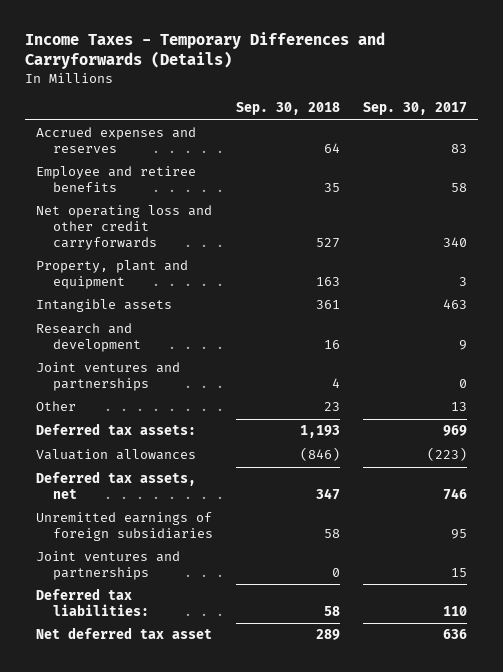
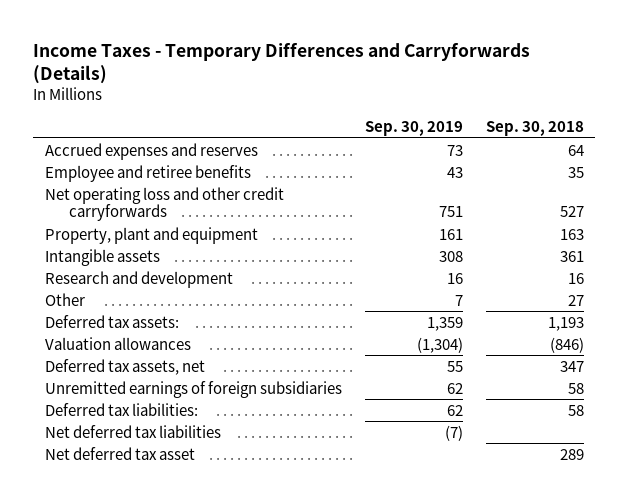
- | Sep. 30, 2018 | Sep. 30, 2017
+ | Sep. 30, 2019 | Sep. 30, 2018
- Joint ventures and partnerships | 4 | 0
- Other | 23 | 13
+ Other | 7 | 27
- Joint ventures and partnerships | 0 | 15
+ Net deferred tax liabilities | (7) |

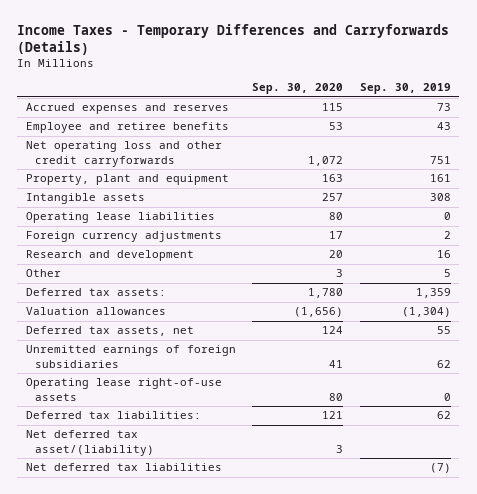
- | Sep. 30, 2019 | Sep. 30, 2018
+ | Sep. 30, 2020 | Sep. 30, 2019
+ Operating lease liabilities | 80 | 0
+ Foreign currency adjustments | 17 | 2
- Other | 7 | 27
+ Other | 3 | 5
+ Operating lease right-of-use assets | 80 | 0
+ Net deferred tax asset/(liability) | 3 |
- Net deferred tax asset | | 289

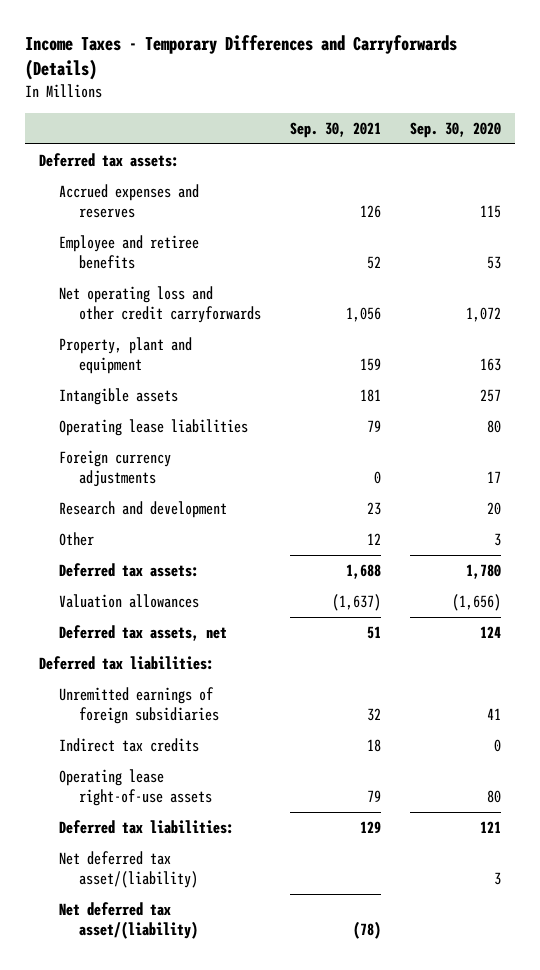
- | Sep. 30, 2020 | Sep. 30, 2019
+ | Sep. 30, 2021 | Sep. 30, 2020
+ Deferred tax assets:
+ Deferred tax liabilities:
+ Indirect tax credits | 18 | 0
- Net deferred tax liabilities | | (7)
+ Net deferred tax asset/(liability) | (78) |

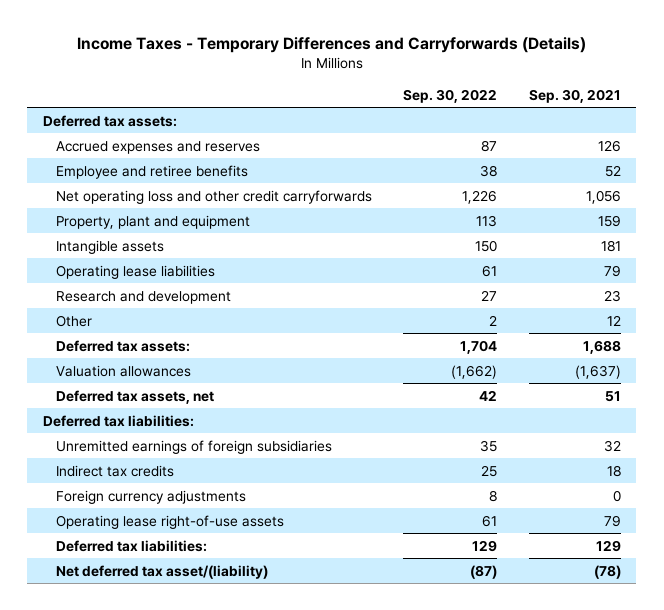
- | Sep. 30, 2021 | Sep. 30, 2020
+ | Sep. 30, 2022 | Sep. 30, 2021
moved down: Foreign currency adjustments | 8 | 0
- Net deferred tax asset/(liability) | | 3

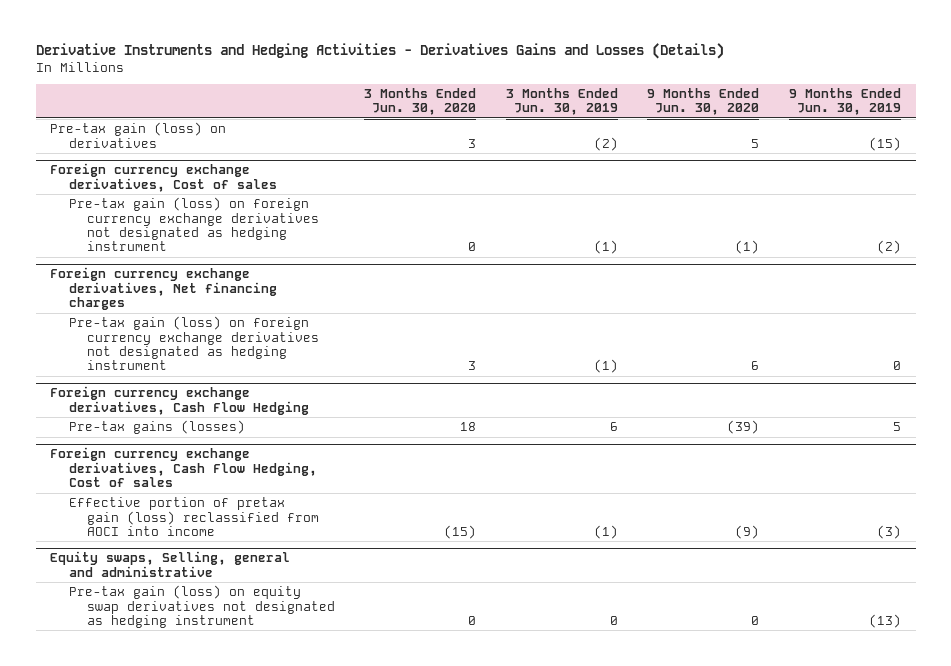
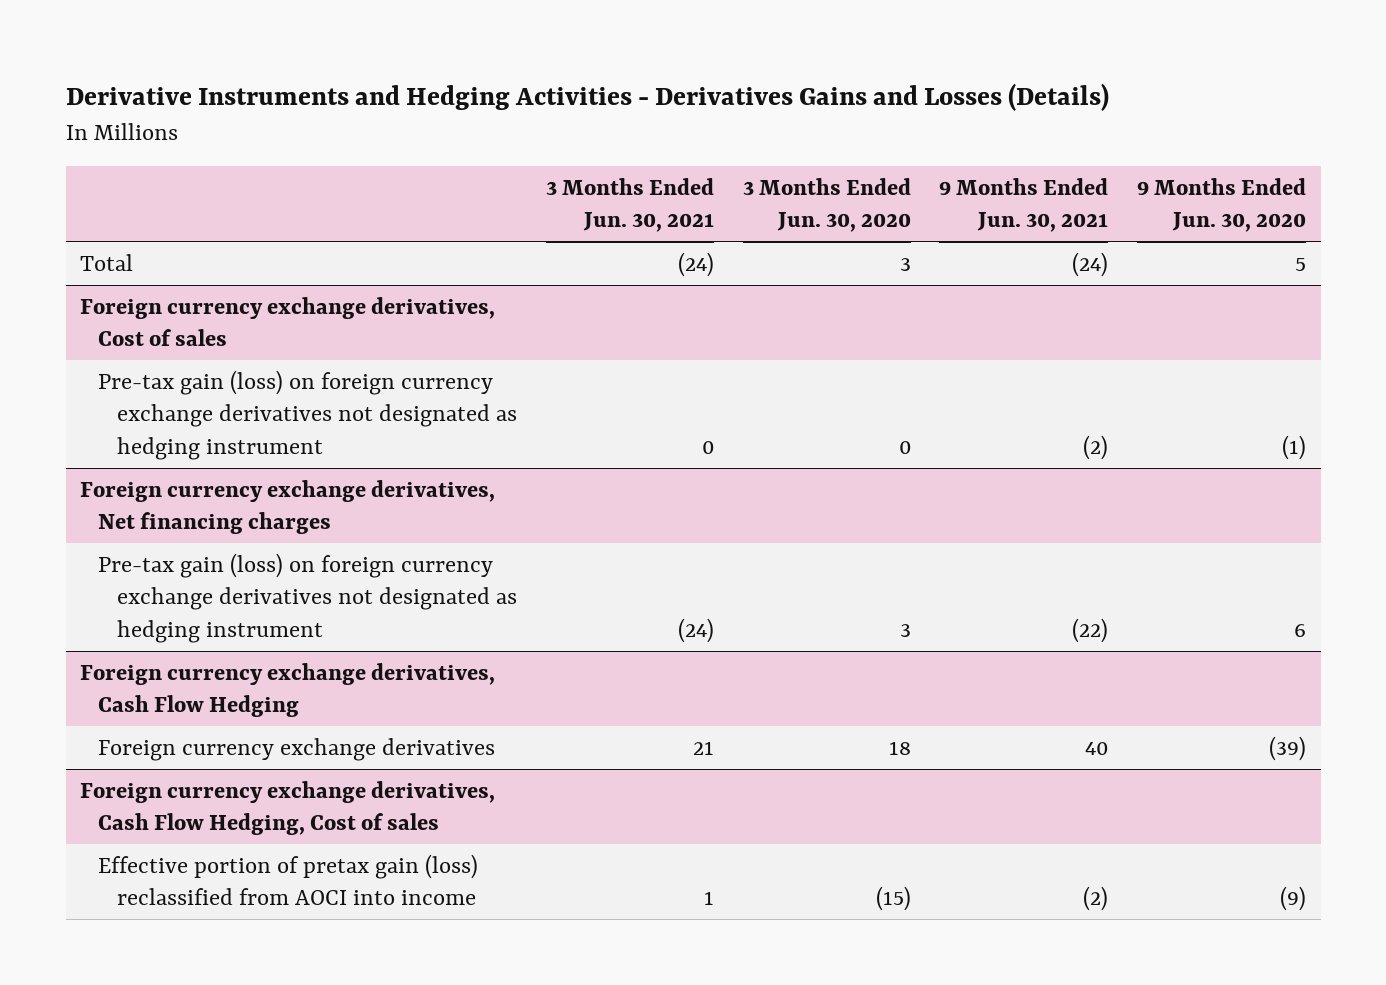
- | 3 Months Ended Jun. 30, 2020 | 3 Months Ended Jun. 30, 2019 | 9 Months Ended Jun. 30, 2020 | 9 Months Ended Jun. 30, 2019
+ | 3 Months Ended Jun. 30, 2021 | 3 Months Ended Jun. 30, 2020 | 9 Months Ended Jun. 30, 2021 | 9 Months Ended Jun. 30, 2020
- Pre-tax gain (loss) on derivatives | 3 | (2) | 5 | (15)
+ Total | (24) | 3 | (24) | 5
@ Foreign currency exchange derivatives, Cash Flow Hedging
- Pre-tax gains (losses) | 18 | 6 | (39) | 5
+ Foreign currency exchange derivatives | 21 | 18 | 40 | (39)
- Equity swaps, Selling, general and administrative
- Pre-tax gain (loss) on equity swap derivatives not designated as hedging instrument | 0 | 0 | 0 | (13)

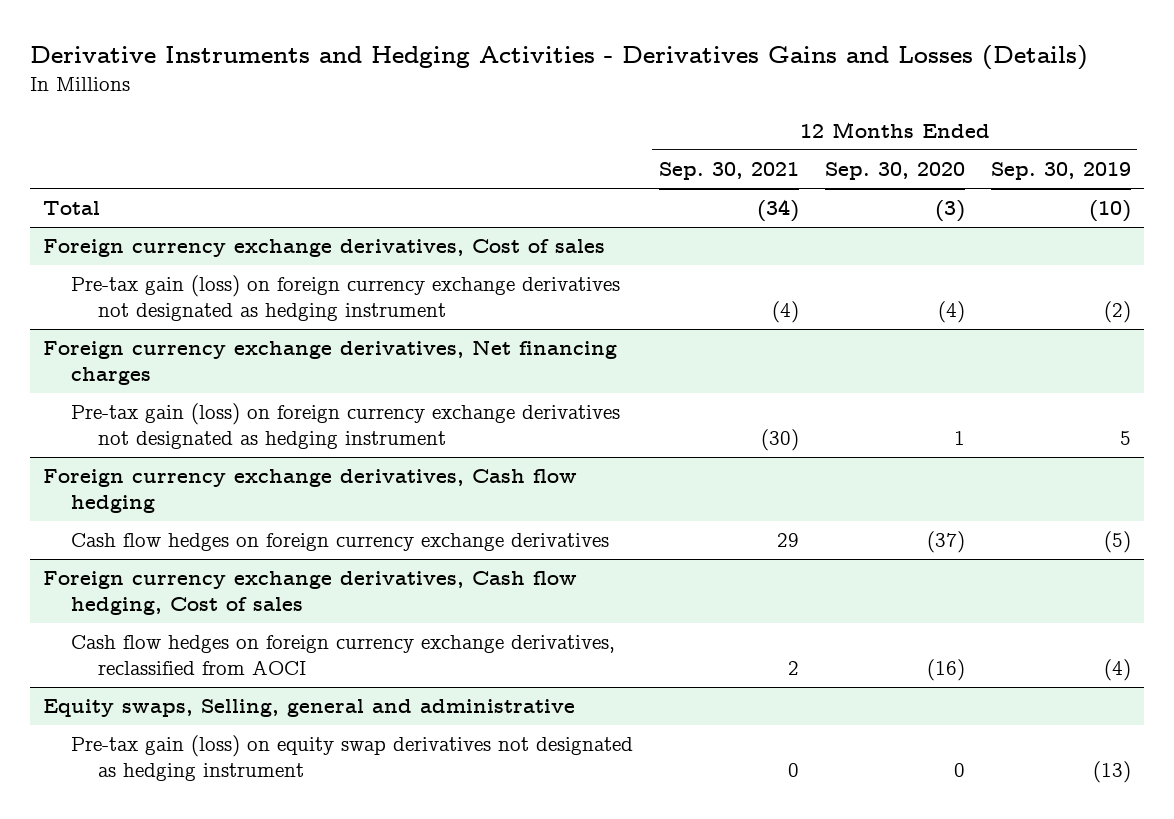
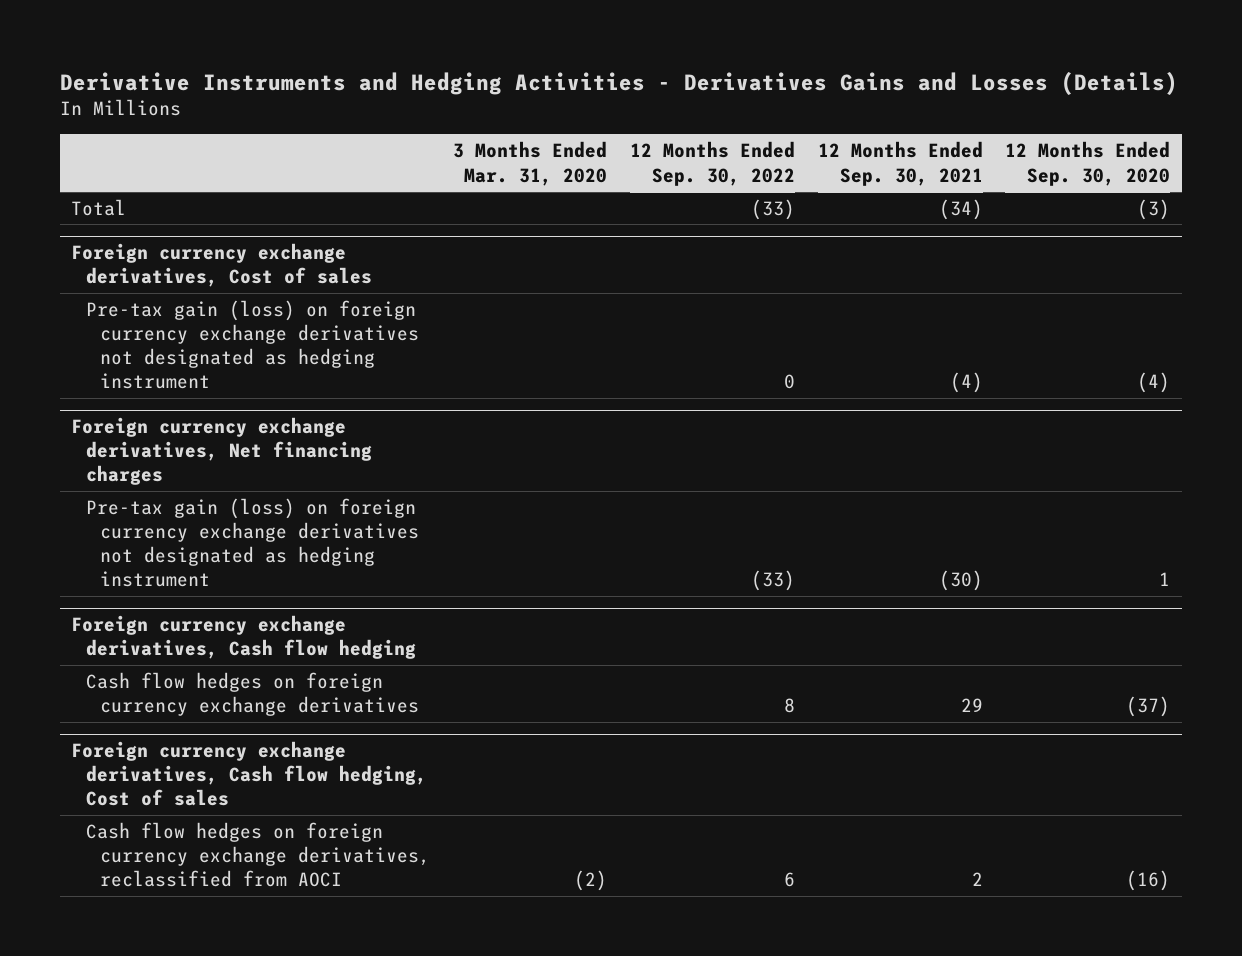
- | 12 Months Ended Sep. 30, 2021 | 12 Months Ended Sep. 30, 2020 | 12 Months Ended Sep. 30, 2019
+ | 3 Months Ended Mar. 31, 2020 | 12 Months Ended Sep. 30, 2022 | 12 Months Ended Sep. 30, 2021 | 12 Months Ended Sep. 30, 2020
- Equity swaps, Selling, general and administrative
- Pre-tax gain (loss) on equity swap derivatives not designated as hedging instrument | 0 | 0 | (13)

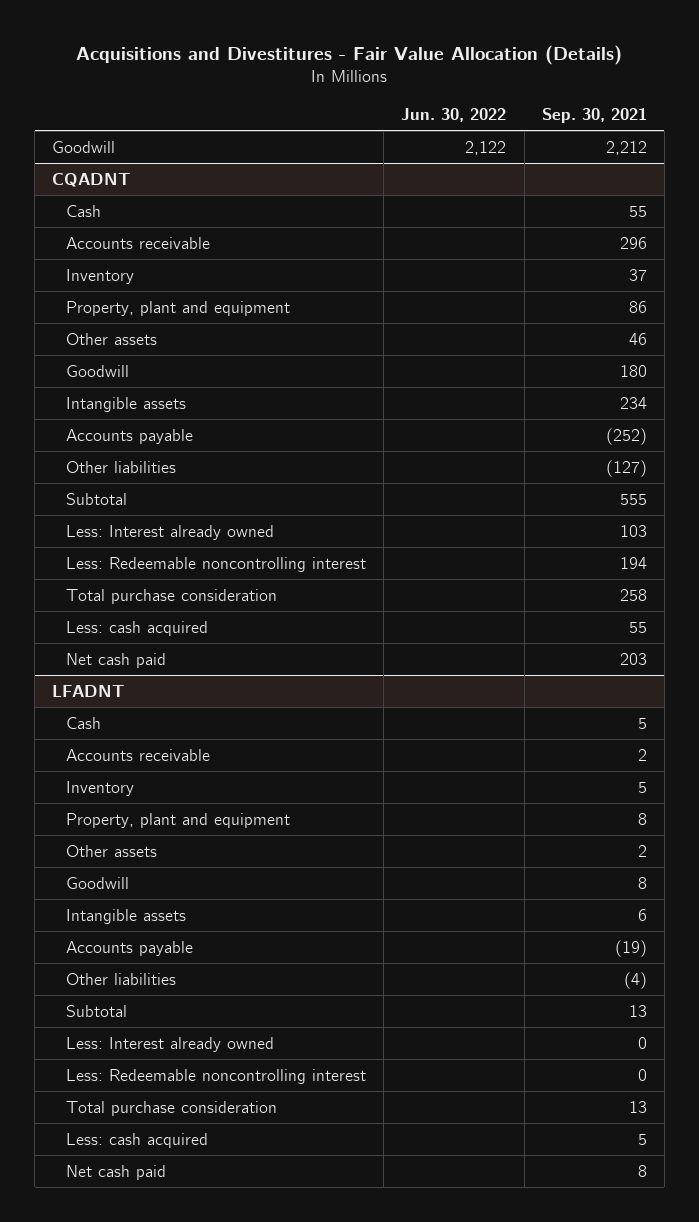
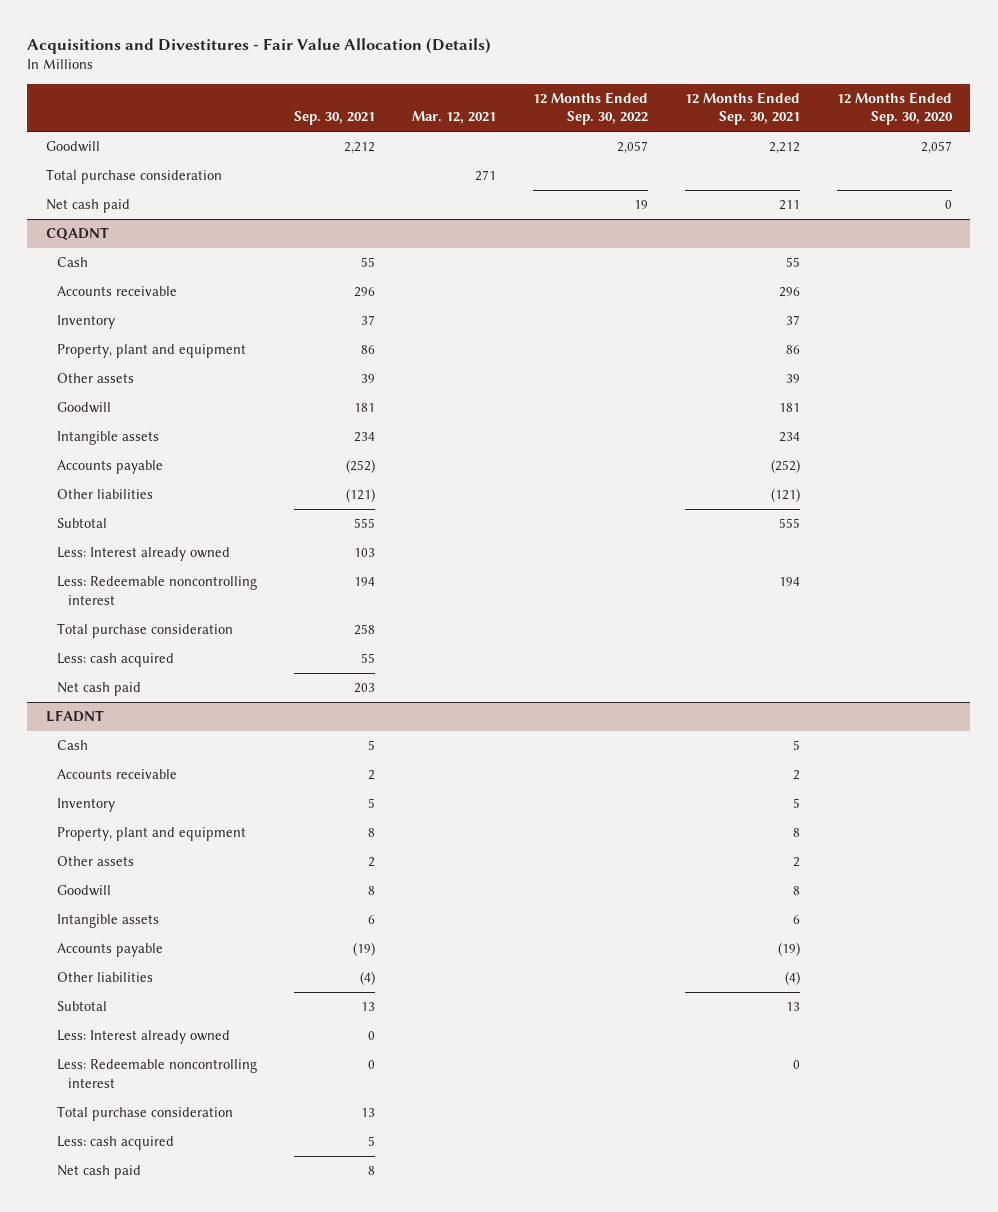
- | Jun. 30, 2022 | Sep. 30, 2021
+ | Sep. 30, 2021 | Mar. 12, 2021 | 12 Months Ended Sep. 30, 2022 | 12 Months Ended Sep. 30, 2021 | 12 Months Ended Sep. 30, 2020
+ Total purchase consideration | | 271 | | |
+ Net cash paid | | | 19 | 211 | 0
@ CQADNT
- Other assets | | 46
- Goodwill | | 180
+ Other assets | 39 | | | 39 |
+ Goodwill | 181 | | | 181 |
- Other liabilities | | (127)
+ Other liabilities | (121) | | | (121) |

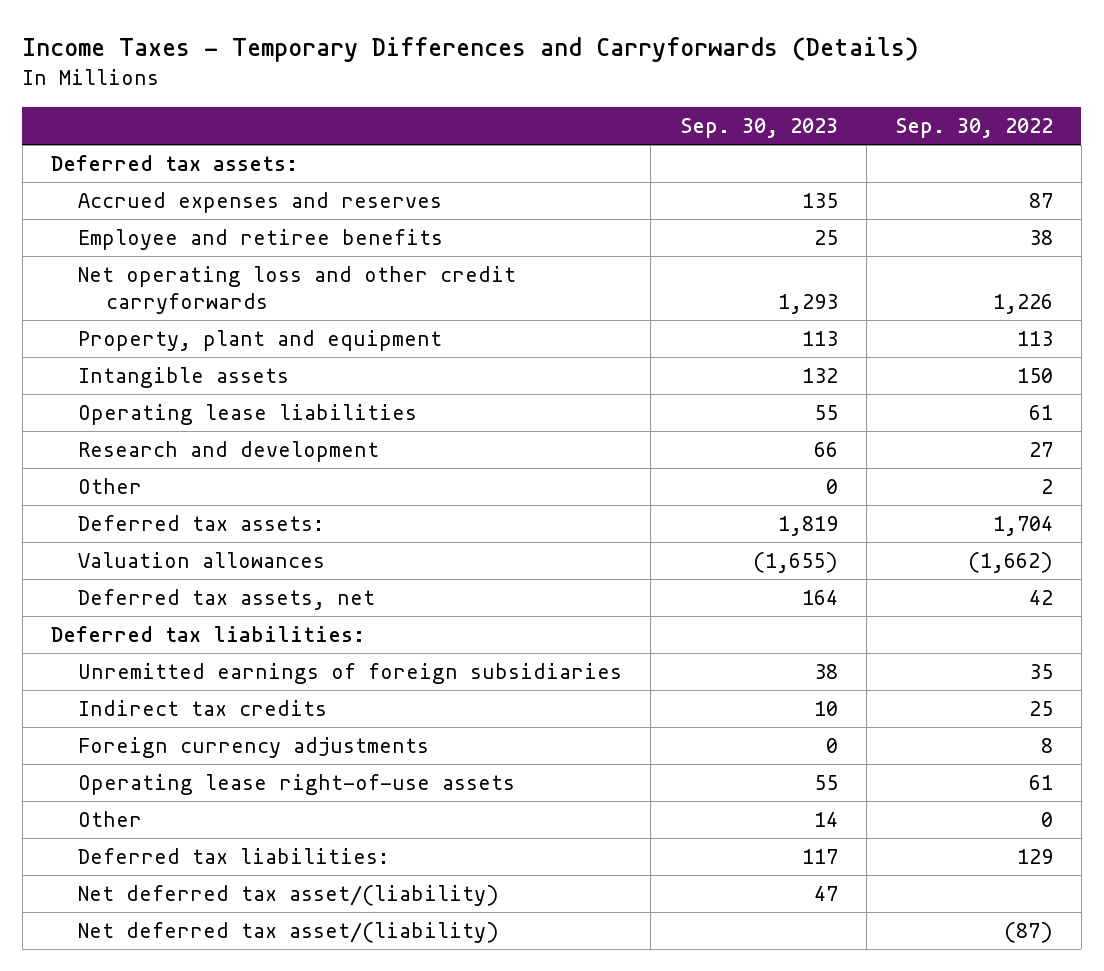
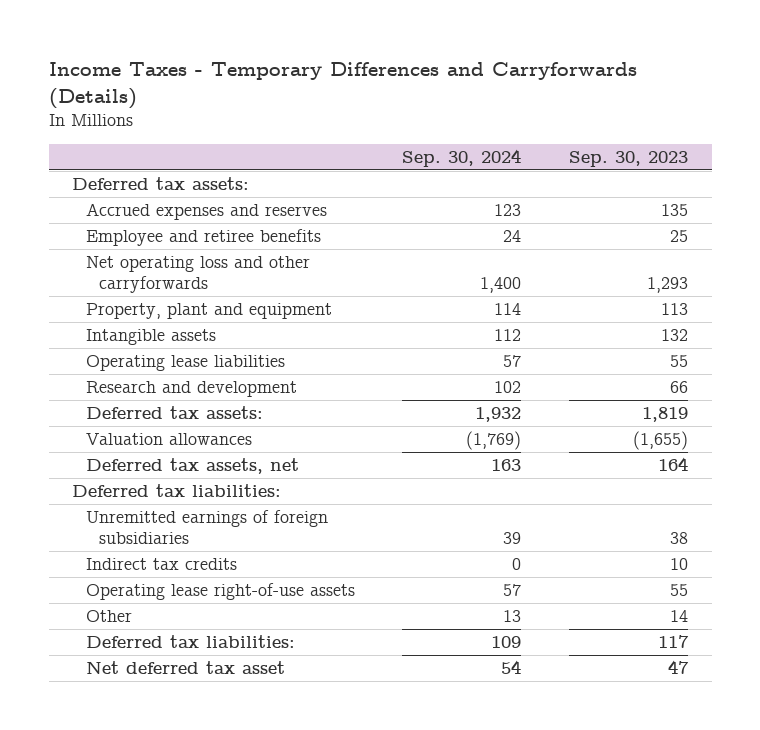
- | Sep. 30, 2023 | Sep. 30, 2022
+ | Sep. 30, 2024 | Sep. 30, 2023
- Net operating loss and other credit carryforwards | 1,293 | 1,226
+ Net operating loss and other carryforwards | 1,400 | 1,293
- Other | 0 | 2
- Foreign currency adjustments | 0 | 8
- Net deferred tax asset/(liability) | 47 |
- Net deferred tax asset/(liability) | | (87)
+ Net deferred tax asset | 54 | 47

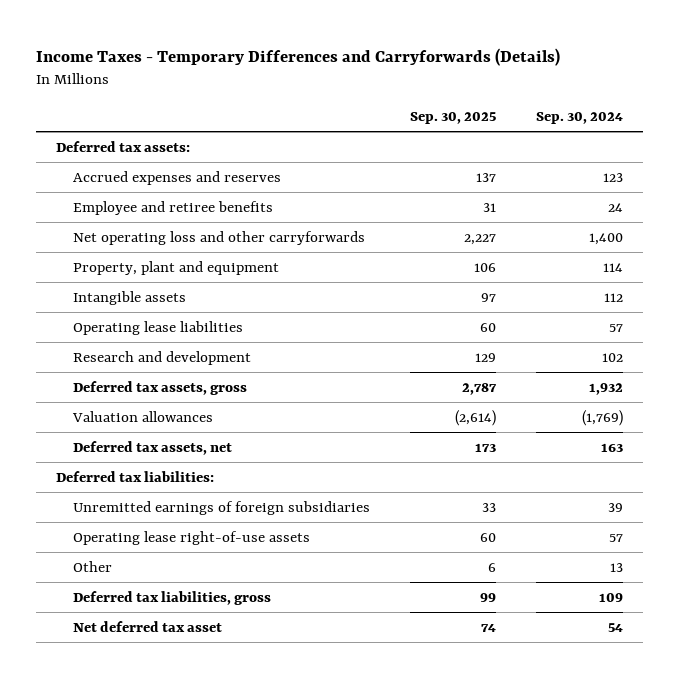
- | Sep. 30, 2024 | Sep. 30, 2023
+ | Sep. 30, 2025 | Sep. 30, 2024
- Deferred tax assets: | 1,932 | 1,819
+ Deferred tax assets, gross | 2,787 | 1,932
- Indirect tax credits | 0 | 10
- Deferred tax liabilities: | 109 | 117
+ Deferred tax liabilities, gross | 99 | 109

